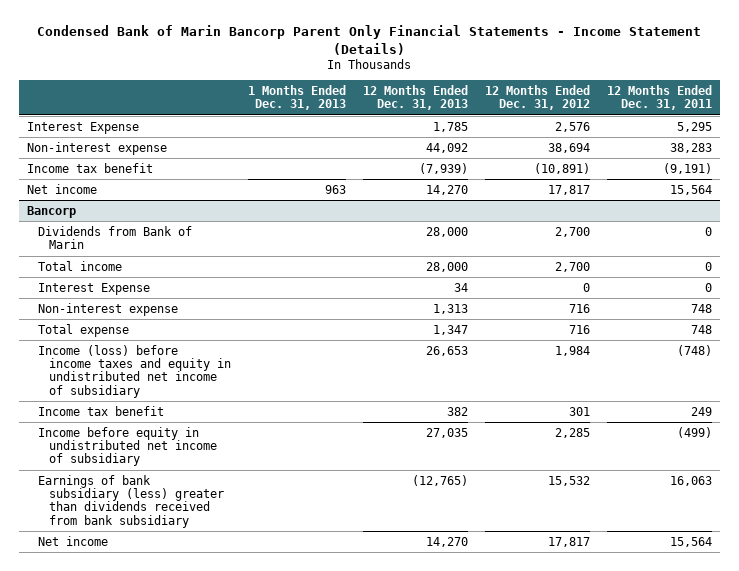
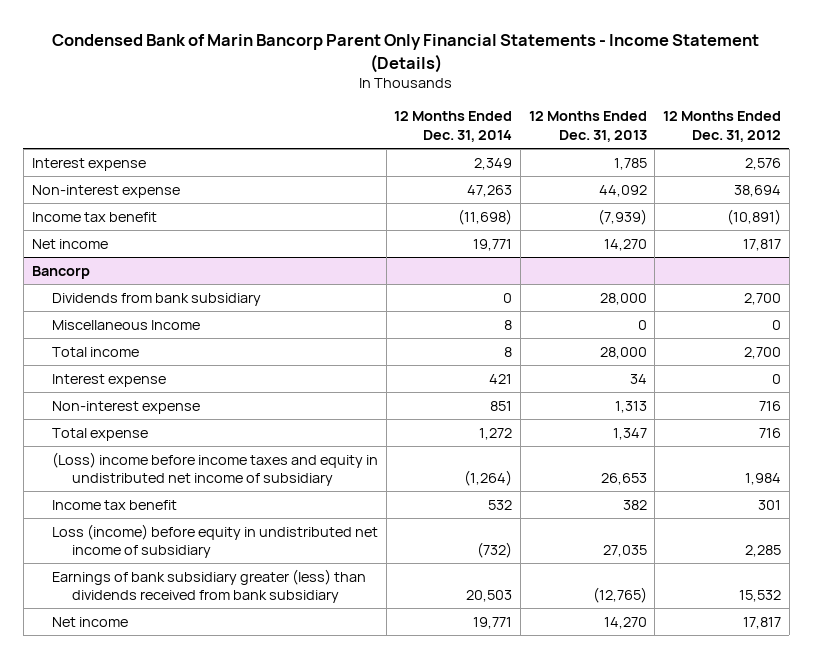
- | 1 Months Ended Dec. 31, 2013 | 12 Months Ended Dec. 31, 2013 | 12 Months Ended Dec. 31, 2012 | 12 Months Ended Dec. 31, 2011
+ | 12 Months Ended Dec. 31, 2014 | 12 Months Ended Dec. 31, 2013 | 12 Months Ended Dec. 31, 2012
- Interest Expense | | 1,785 | 2,576 | 5,295
+ Interest expense | 2,349 | 1,785 | 2,576
@ Bancorp
- Dividends from Bank of Marin | | 28,000 | 2,700 | 0
+ Dividends from bank subsidiary | 0 | 28,000 | 2,700
+ Miscellaneous Income | 8 | 0 | 0
- Interest Expense | | 34 | 0 | 0
+ Interest expense | 421 | 34 | 0
- Income (loss) before income taxes and equity in undistributed net income of subsidiary | | 26,653 | 1,984 | (748)
+ (Loss) income before income taxes and equity in undistributed net income of subsidiary | (1,264) | 26,653 | 1,984
- Income before equity in undistributed net income of subsidiary | | 27,035 | 2,285 | (499)
- Earnings of bank subsidiary (less) greater than dividends received from bank subsidiary | | (12,765) | 15,532 | 16,063
+ Loss (income) before equity in undistributed net income of subsidiary | (732) | 27,035 | 2,285
+ Earnings of bank subsidiary greater (less) than dividends received from bank subsidiary | 20,503 | (12,765) | 15,532

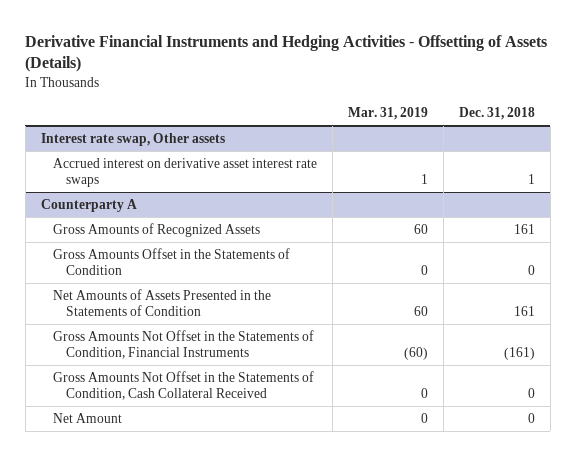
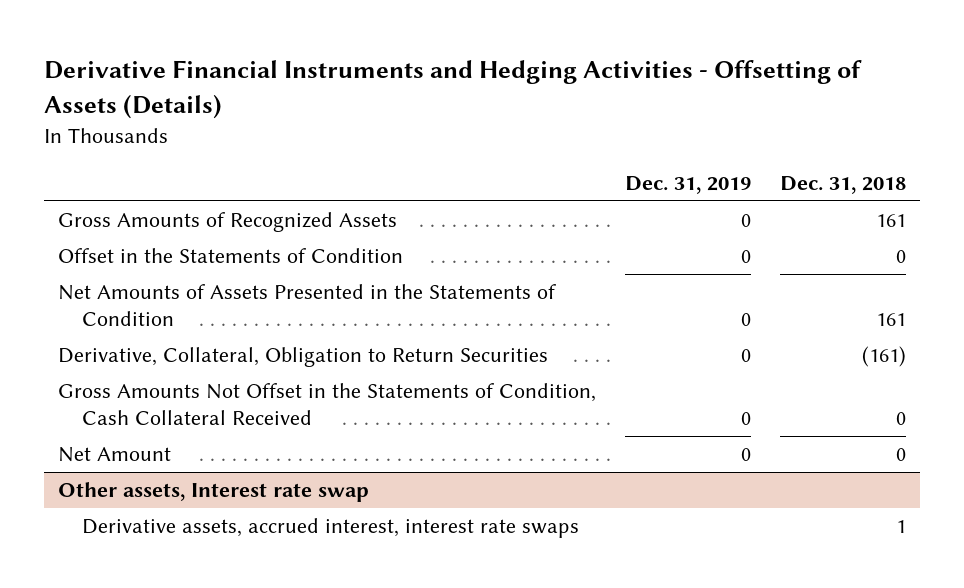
- | Mar. 31, 2019 | Dec. 31, 2018
+ | Dec. 31, 2019 | Dec. 31, 2018
- Interest rate swap, Other assets
- Accrued interest on derivative asset interest rate swaps | 1 | 1
- Counterparty A
- Gross Amounts Offset in the Statements of Condition | 0 | 0
+ Offset in the Statements of Condition | 0 | 0
- Gross Amounts Not Offset in the Statements of Condition, Financial Instruments | (60) | (161)
+ Derivative, Collateral, Obligation to Return Securities | 0 | (161)
+ Other assets, Interest rate swap
+ Derivative assets, accrued interest, interest rate swaps | | 1

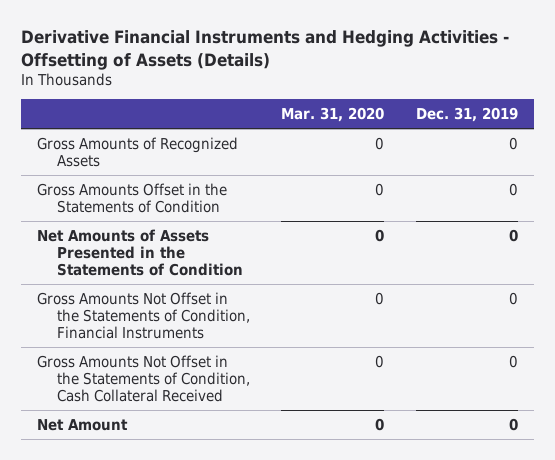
- | Dec. 31, 2019 | Dec. 31, 2018
+ | Mar. 31, 2020 | Dec. 31, 2019
- Offset in the Statements of Condition | 0 | 0
+ Gross Amounts Offset in the Statements of Condition | 0 | 0
- Derivative, Collateral, Obligation to Return Securities | 0 | (161)
+ Gross Amounts Not Offset in the Statements of Condition, Financial Instruments | 0 | 0
- Other assets, Interest rate swap
- Derivative assets, accrued interest, interest rate swaps | | 1

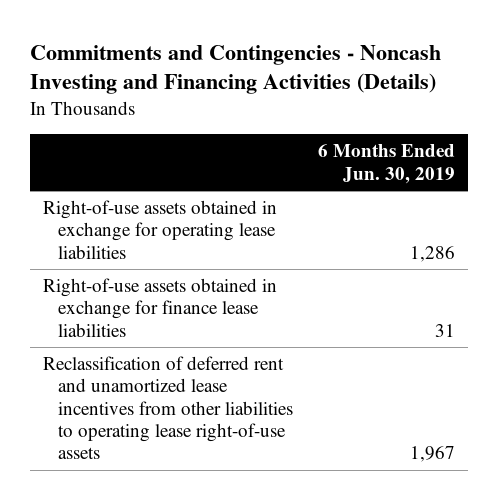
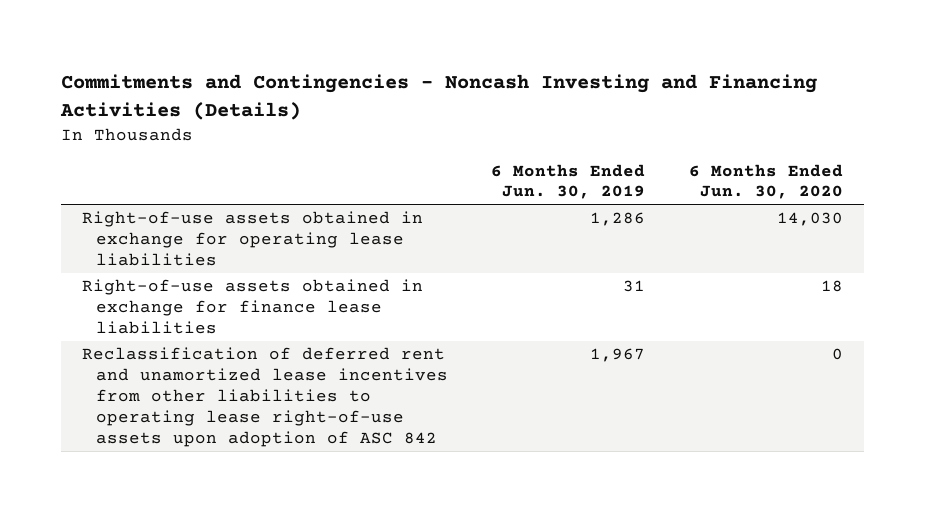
- | 6 Months Ended Jun. 30, 2019
+ | 6 Months Ended Jun. 30, 2019 | 6 Months Ended Jun. 30, 2020
- Reclassification of deferred rent and unamortized lease incentives from other liabilities to operating lease right-of-use assets | 1,967
+ Reclassification of deferred rent and unamortized lease incentives from other liabilities to operating lease right-of-use assets upon adoption of ASC 842 | 1,967 | 0

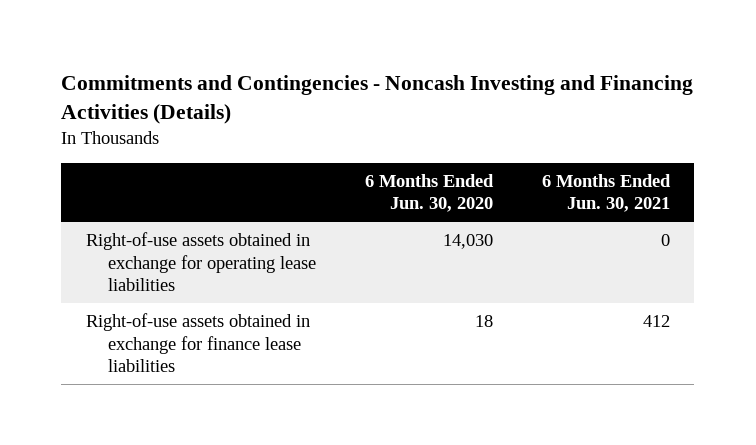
- | 6 Months Ended Jun. 30, 2019 | 6 Months Ended Jun. 30, 2020
+ | 6 Months Ended Jun. 30, 2020 | 6 Months Ended Jun. 30, 2021
- Reclassification of deferred rent and unamortized lease incentives from other liabilities to operating lease right-of-use assets upon adoption of ASC 842 | 1,967 | 0

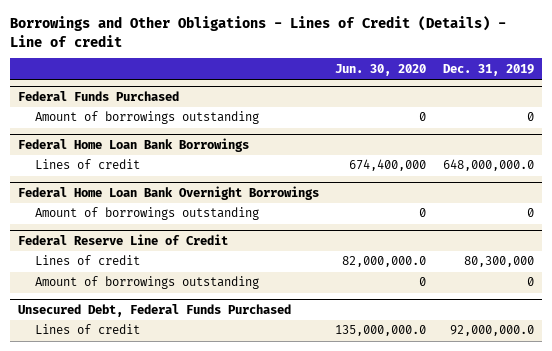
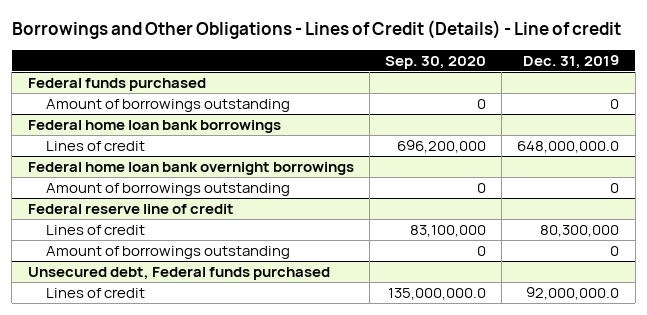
- | Jun. 30, 2020 | Dec. 31, 2019
+ | Sep. 30, 2020 | Dec. 31, 2019
- Federal Funds Purchased
+ Federal funds purchased
- Federal Home Loan Bank Borrowings
+ Federal home loan bank borrowings
- Federal Home Loan Bank Overnight Borrowings
+ Federal home loan bank overnight borrowings
- Federal Reserve Line of Credit
+ Federal reserve line of credit
- Unsecured Debt, Federal Funds Purchased
+ Unsecured debt, Federal funds purchased

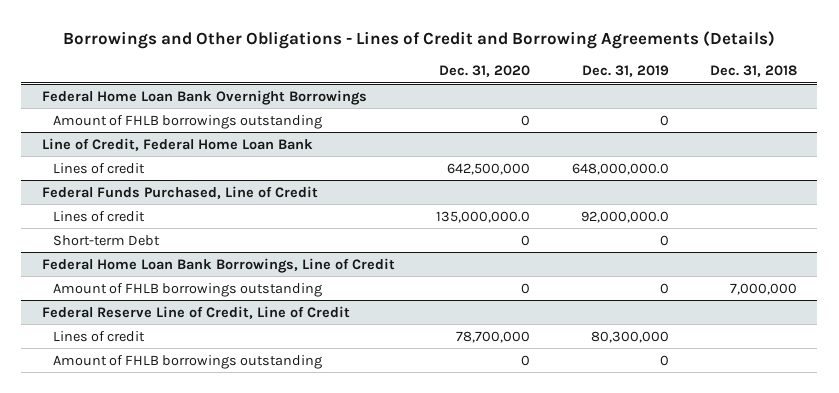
- Borrowings and Other Obligations - Lines of Credit (Details) - Line of credit
+ Borrowings and Other Obligations - Lines of Credit and Borrowing Agreements (Details)
- | Sep. 30, 2020 | Dec. 31, 2019
+ | Dec. 31, 2020 | Dec. 31, 2019 | Dec. 31, 2018
- Federal funds purchased
- Amount of borrowings outstanding | 0 | 0
- Federal home loan bank borrowings
+ Federal Home Loan Bank Overnight Borrowings
+ Amount of FHLB borrowings outstanding | 0 | 0 |
+ Line of Credit, Federal Home Loan Bank
- Federal home loan bank overnight borrowings
- Amount of borrowings outstanding | 0 | 0
- Federal reserve line of credit
- Lines of credit | 83,100,000 | 80,300,000
- Amount of borrowings outstanding | 0 | 0
- Unsecured debt, Federal funds purchased
+ Federal Funds Purchased, Line of Credit
+ Short-term Debt | 0 | 0 |
+ Federal Home Loan Bank Borrowings, Line of Credit
+ Amount of FHLB borrowings outstanding | 0 | 0 | 7,000,000
+ Federal Reserve Line of Credit, Line of Credit
+ Lines of credit | 78,700,000 | 80,300,000 |
+ Amount of FHLB borrowings outstanding | 0 | 0 |

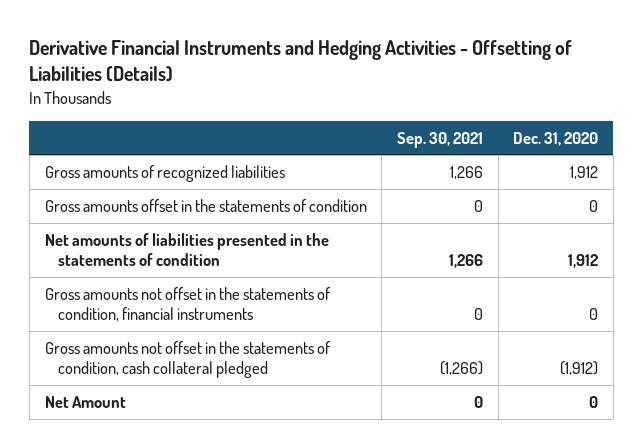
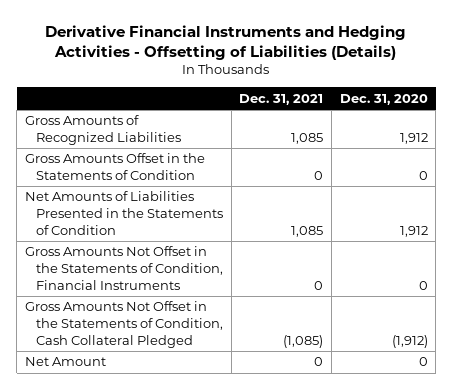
- | Sep. 30, 2021 | Dec. 31, 2020
+ | Dec. 31, 2021 | Dec. 31, 2020
- Gross amounts of recognized liabilities | 1,266 | 1,912
- Gross amounts offset in the statements of condition | 0 | 0
- Net amounts of liabilities presented in the statements of condition | 1,266 | 1,912
- Gross amounts not offset in the statements of condition, financial instruments | 0 | 0
- Gross amounts not offset in the statements of condition, cash collateral pledged | (1,266) | (1,912)
+ Gross Amounts of Recognized Liabilities | 1,085 | 1,912
+ Gross Amounts Offset in the Statements of Condition | 0 | 0
+ Net Amounts of Liabilities Presented in the Statements of Condition | 1,085 | 1,912
+ Gross Amounts Not Offset in the Statements of Condition, Financial Instruments | 0 | 0
+ Gross Amounts Not Offset in the Statements of Condition, Cash Collateral Pledged | (1,085) | (1,912)

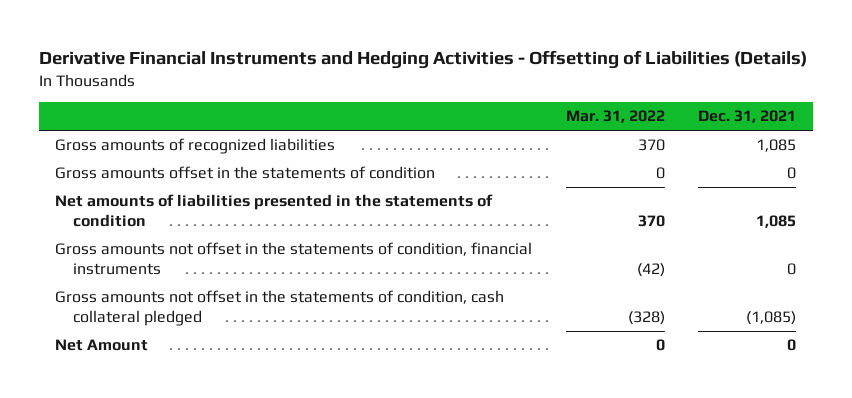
- | Dec. 31, 2021 | Dec. 31, 2020
+ | Mar. 31, 2022 | Dec. 31, 2021
- Gross Amounts of Recognized Liabilities | 1,085 | 1,912
- Gross Amounts Offset in the Statements of Condition | 0 | 0
- Net Amounts of Liabilities Presented in the Statements of Condition | 1,085 | 1,912
- Gross Amounts Not Offset in the Statements of Condition, Financial Instruments | 0 | 0
- Gross Amounts Not Offset in the Statements of Condition, Cash Collateral Pledged | (1,085) | (1,912)
+ Gross amounts of recognized liabilities | 370 | 1,085
+ Gross amounts offset in the statements of condition | 0 | 0
+ Net amounts of liabilities presented in the statements of condition | 370 | 1,085
+ Gross amounts not offset in the statements of condition, financial instruments | (42) | 0
+ Gross amounts not offset in the statements of condition, cash collateral pledged | (328) | (1,085)

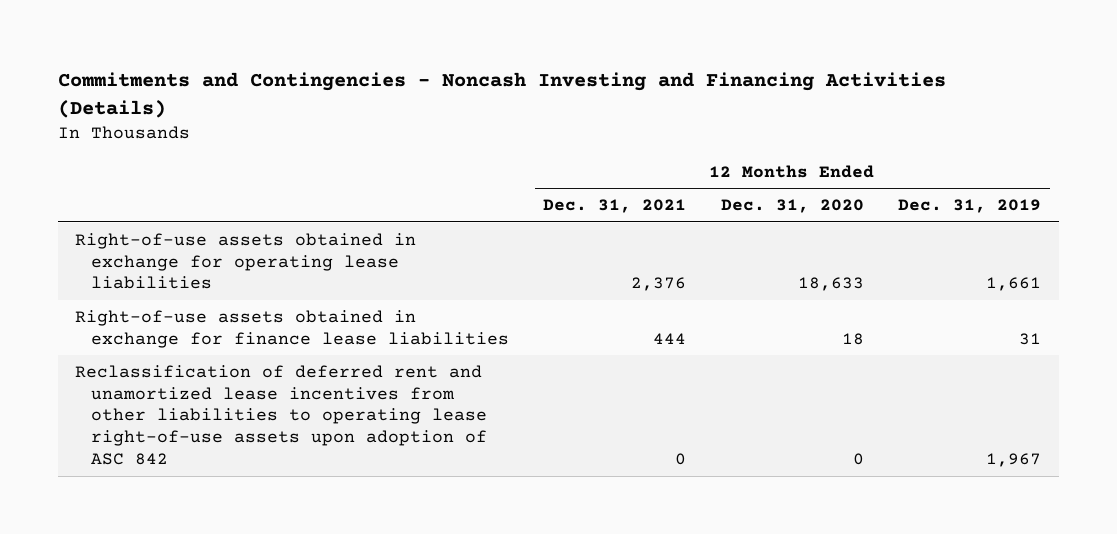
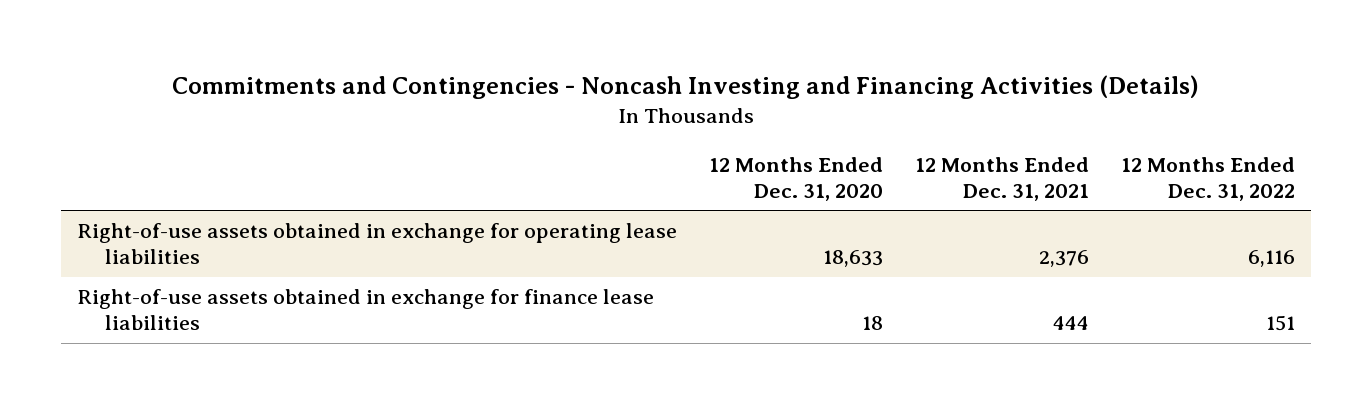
- | 12 Months Ended Dec. 31, 2021 | 12 Months Ended Dec. 31, 2020 | 12 Months Ended Dec. 31, 2019
+ | 12 Months Ended Dec. 31, 2020 | 12 Months Ended Dec. 31, 2021 | 12 Months Ended Dec. 31, 2022
- Reclassification of deferred rent and unamortized lease incentives from other liabilities to operating lease right-of-use assets upon adoption of ASC 842 | 0 | 0 | 1,967

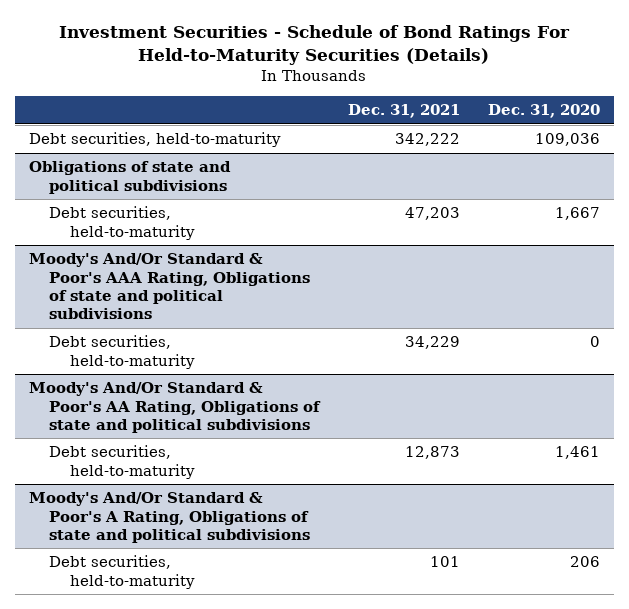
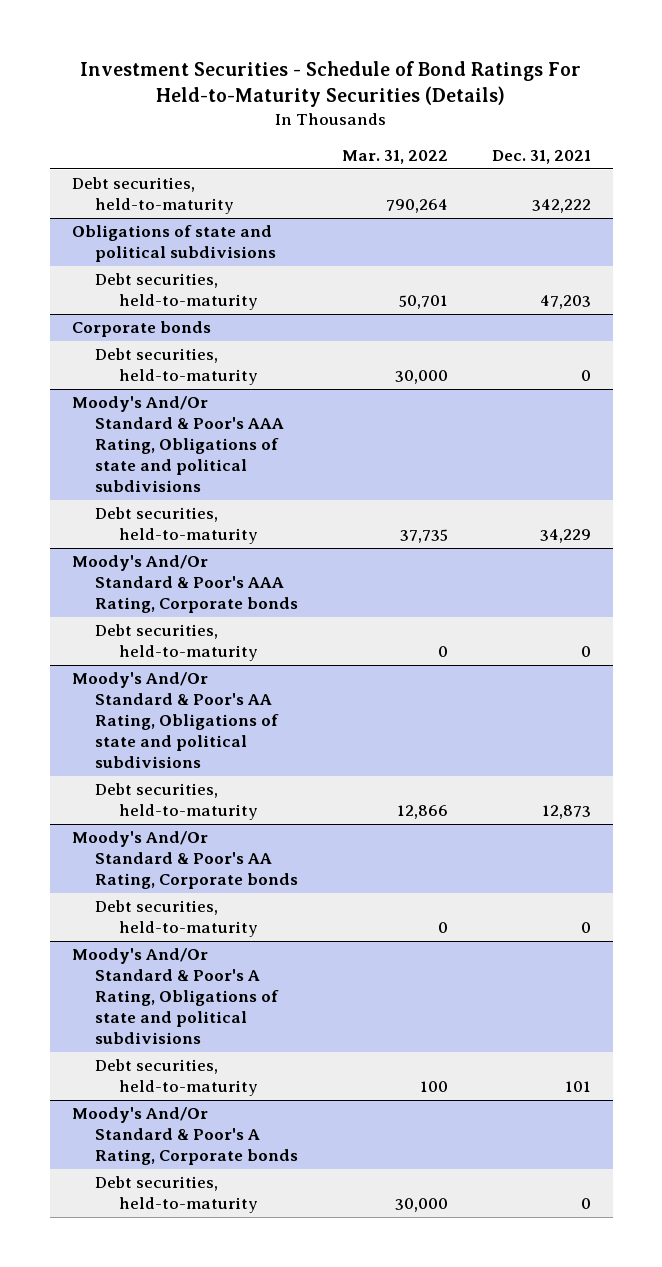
- | Dec. 31, 2021 | Dec. 31, 2020
+ | Mar. 31, 2022 | Dec. 31, 2021
+ Corporate bonds
+ Debt securities, held-to-maturity | 30,000 | 0
+ Moody's And/Or Standard & Poor's AAA Rating, Corporate bonds
+ Debt securities, held-to-maturity | 0 | 0
+ Moody's And/Or Standard & Poor's AA Rating, Corporate bonds
+ Debt securities, held-to-maturity | 0 | 0
+ Moody's And/Or Standard & Poor's A Rating, Corporate bonds
+ Debt securities, held-to-maturity | 30,000 | 0

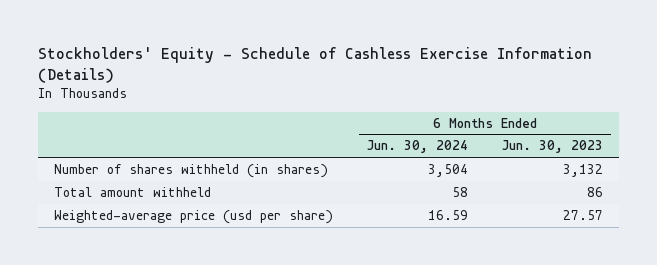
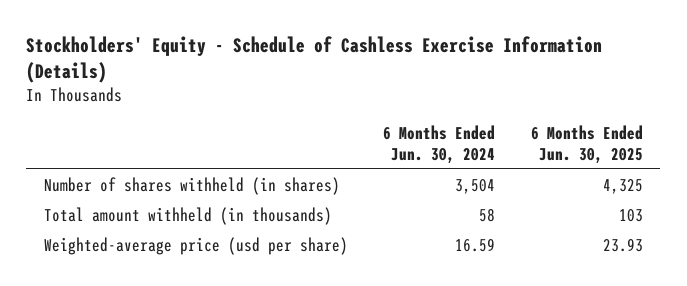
- | 6 Months Ended Jun. 30, 2024 | 6 Months Ended Jun. 30, 2023
+ | 6 Months Ended Jun. 30, 2024 | 6 Months Ended Jun. 30, 2025
- Total amount withheld | 58 | 86
+ Total amount withheld (in thousands) | 58 | 103

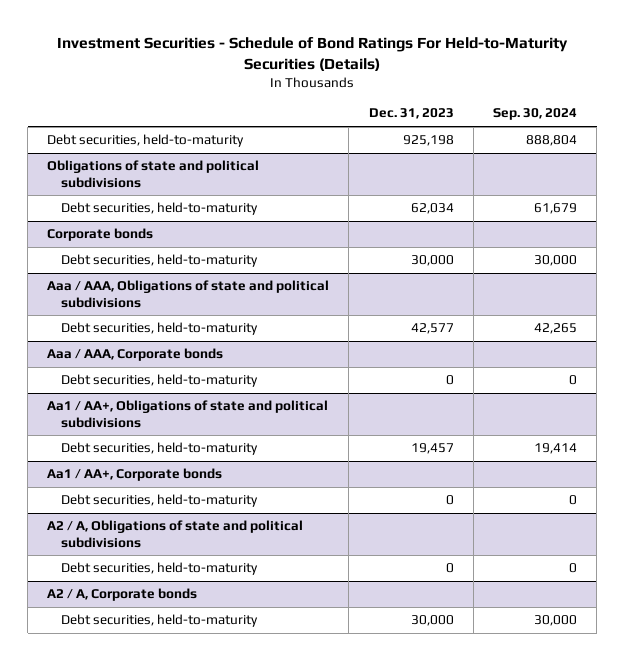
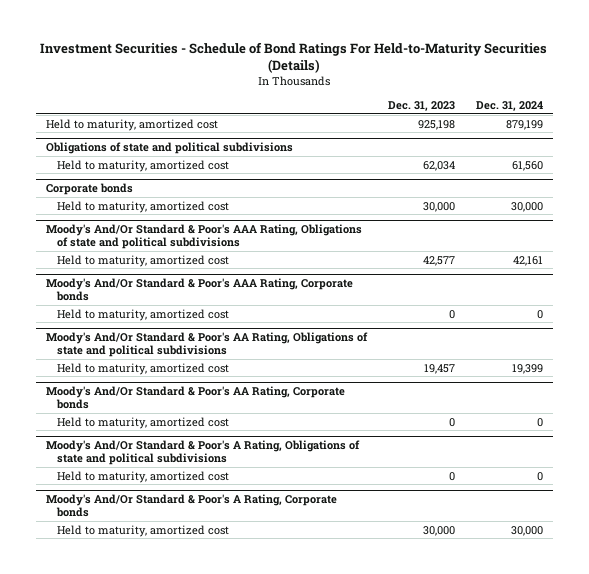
- | Dec. 31, 2023 | Sep. 30, 2024
+ | Dec. 31, 2023 | Dec. 31, 2024
- Debt securities, held-to-maturity | 925,198 | 888,804
+ Held to maturity, amortized cost | 925,198 | 879,199
@ Obligations of state and political subdivisions
- Debt securities, held-to-maturity | 62,034 | 61,679
+ Held to maturity, amortized cost | 62,034 | 61,560
@ Corporate bonds
- Debt securities, held-to-maturity | 30,000 | 30,000
- Aaa / AAA, Obligations of state and political subdivisions
- Debt securities, held-to-maturity | 42,577 | 42,265
- Aaa / AAA, Corporate bonds
- Debt securities, held-to-maturity | 0 | 0
- Aa1 / AA+, Obligations of state and political subdivisions
- Debt securities, held-to-maturity | 19,457 | 19,414
- Aa1 / AA+, Corporate bonds
- Debt securities, held-to-maturity | 0 | 0
- A2 / A, Obligations of state and political subdivisions
- Debt securities, held-to-maturity | 0 | 0
- A2 / A, Corporate bonds
- Debt securities, held-to-maturity | 30,000 | 30,000
@ Corporate bonds
+ Held to maturity, amortized cost | 30,000 | 30,000
+ Moody's And/Or Standard & Poor's AAA Rating, Obligations of state and political subdivisions
+ Held to maturity, amortized cost | 42,577 | 42,161
+ Moody's And/Or Standard & Poor's AAA Rating, Corporate bonds
+ Held to maturity, amortized cost | 0 | 0
+ Moody's And/Or Standard & Poor's AA Rating, Obligations of state and political subdivisions
+ Held to maturity, amortized cost | 19,457 | 19,399
+ Moody's And/Or Standard & Poor's AA Rating, Corporate bonds
+ Held to maturity, amortized cost | 0 | 0
+ Moody's And/Or Standard & Poor's A Rating, Obligations of state and political subdivisions
+ Held to maturity, amortized cost | 0 | 0
+ Moody's And/Or Standard & Poor's A Rating, Corporate bonds
+ Held to maturity, amortized cost | 30,000 | 30,000

